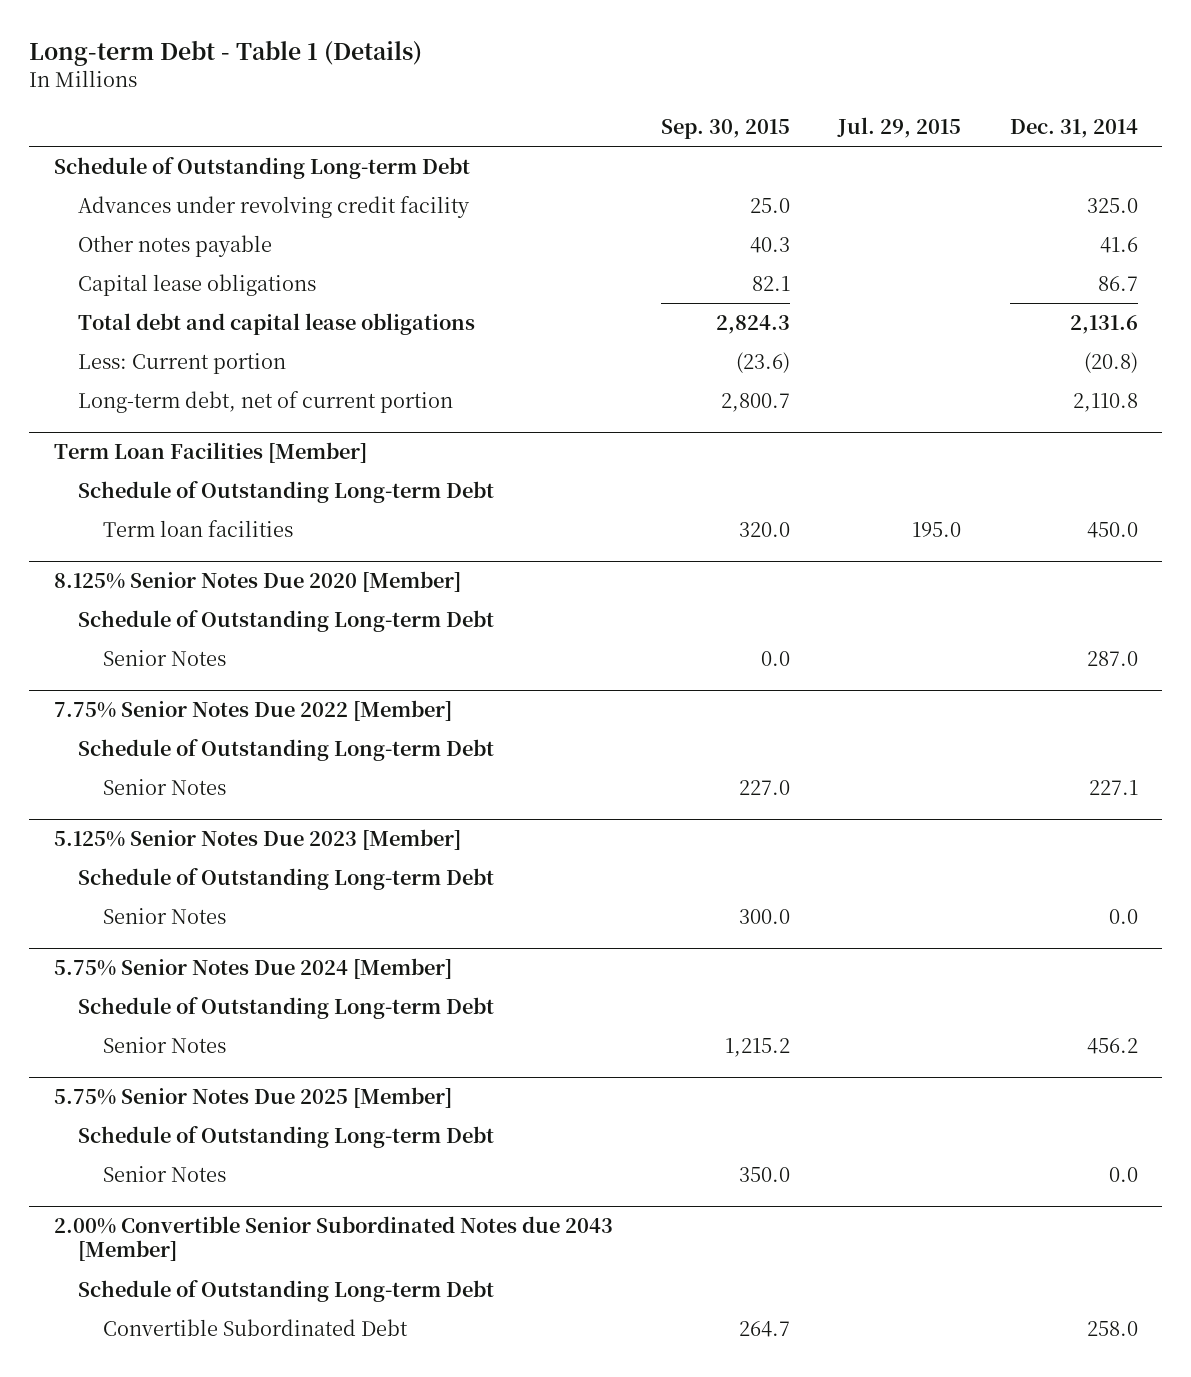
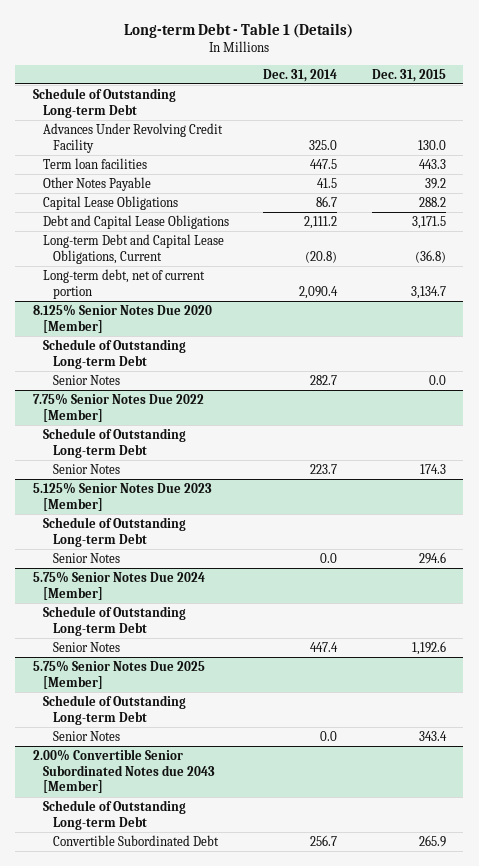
- | Sep. 30, 2015 | Jul. 29, 2015 | Dec. 31, 2014
+ | Dec. 31, 2014 | Dec. 31, 2015
- Advances under revolving credit facility | 25.0 | | 325.0
- Other notes payable | 40.3 | | 41.6
- Capital lease obligations | 82.1 | | 86.7
- Total debt and capital lease obligations | 2,824.3 | | 2,131.6
- Less: Current portion | (23.6) | | (20.8)
- Long-term debt, net of current portion | 2,800.7 | | 2,110.8
- Term Loan Facilities [Member]
- Schedule of Outstanding Long-term Debt
- Term loan facilities | 320.0 | 195.0 | 450.0
+ Advances Under Revolving Credit Facility | 325.0 | 130.0
+ Term loan facilities | 447.5 | 443.3
+ Other Notes Payable | 41.5 | 39.2
+ Capital Lease Obligations | 86.7 | 288.2
+ Debt and Capital Lease Obligations | 2,111.2 | 3,171.5
+ Long-term Debt and Capital Lease Obligations, Current | (20.8) | (36.8)
+ Long-term debt, net of current portion | 2,090.4 | 3,134.7
@ 8.125% Senior Notes Due 2020 [Member]
- Senior Notes | 0.0 | | 287.0
+ Senior Notes | 282.7 | 0.0
@ 7.75% Senior Notes Due 2022 [Member]
- Senior Notes | 227.0 | | 227.1
+ Senior Notes | 223.7 | 174.3
@ 5.75% Senior Notes Due 2024 [Member]
- Senior Notes | 1,215.2 | | 456.2
+ Senior Notes | 447.4 | 1,192.6
@ 2.00% Convertible Senior Subordinated Notes due 2043 [Member]
- Convertible Subordinated Debt | 264.7 | | 258.0
+ Convertible Subordinated Debt | 256.7 | 265.9

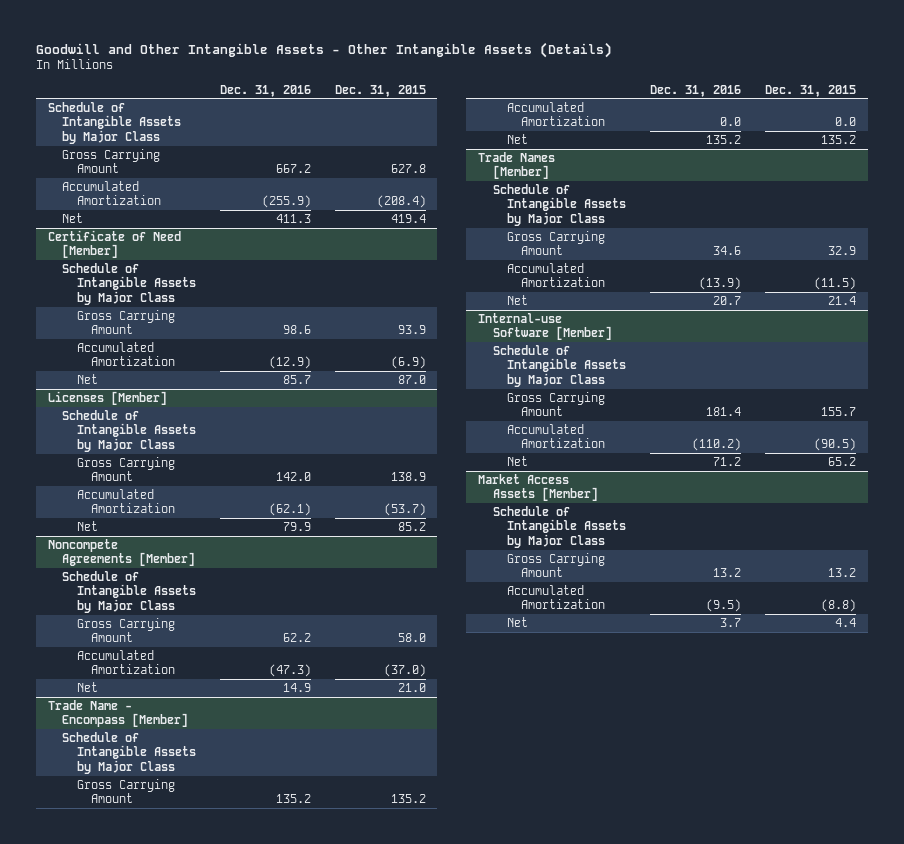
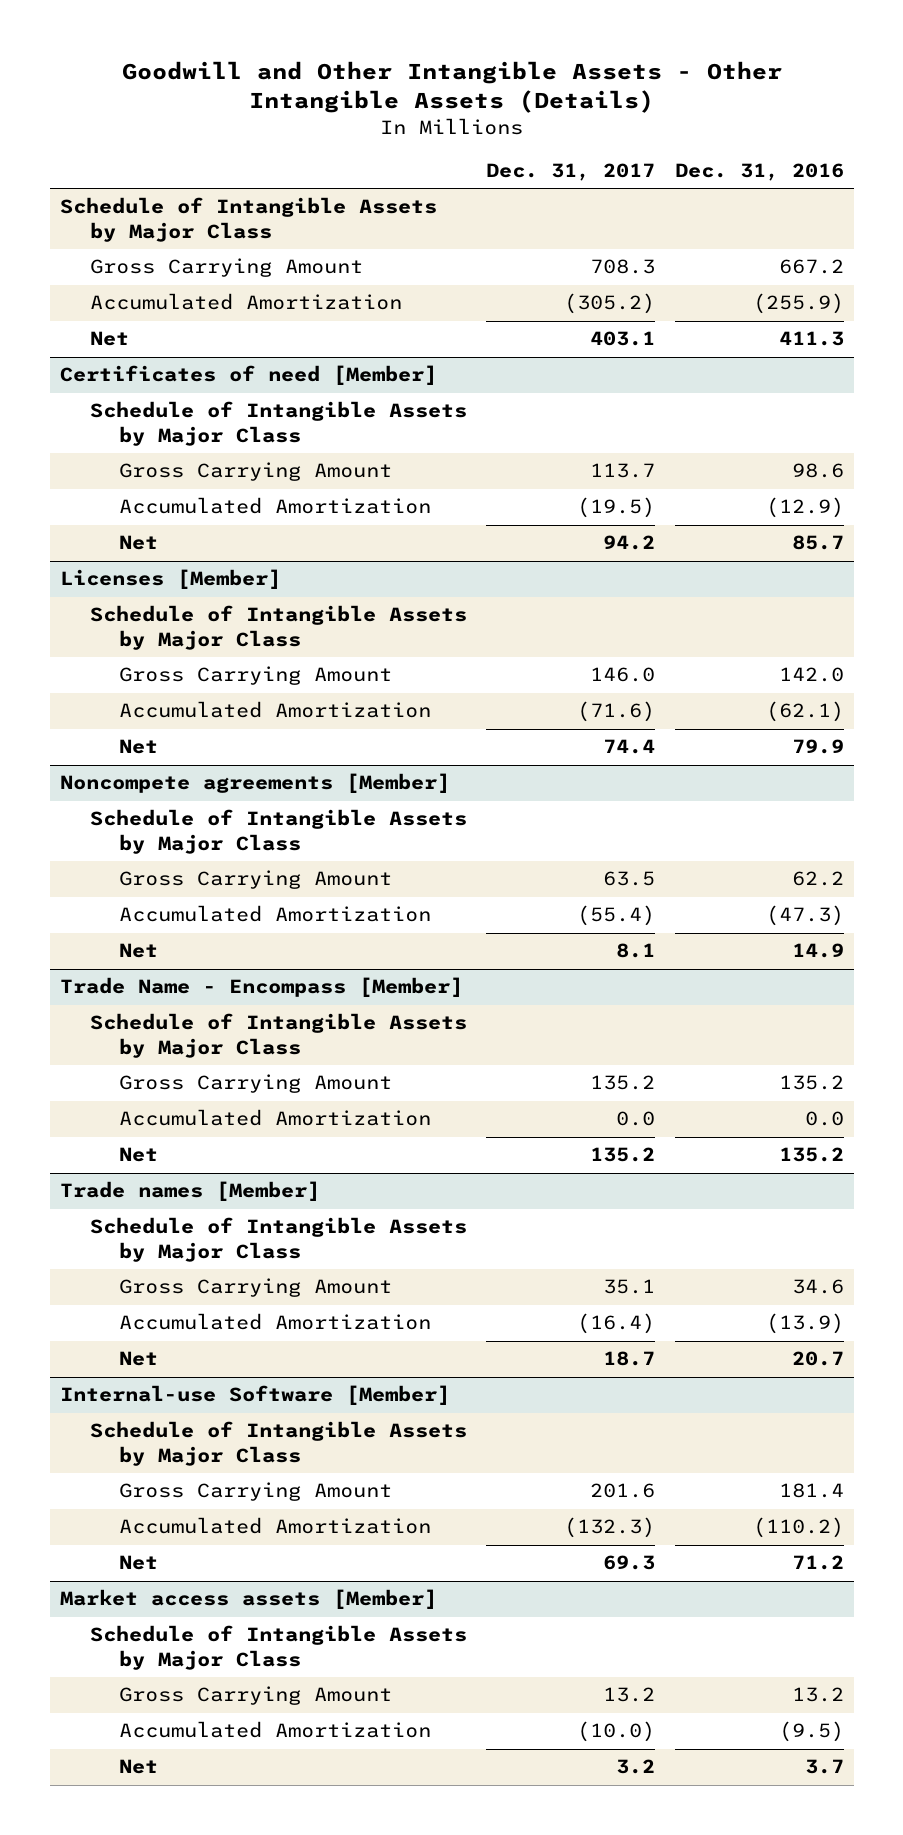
- | Dec. 31, 2016 | Dec. 31, 2015
+ | Dec. 31, 2017 | Dec. 31, 2016
- Certificate of Need [Member]
+ Certificates of need [Member]
- Noncompete Agreements [Member]
+ Noncompete agreements [Member]
- Trade Names [Member]
+ Trade names [Member]
- Market Access Assets [Member]
+ Market access assets [Member]

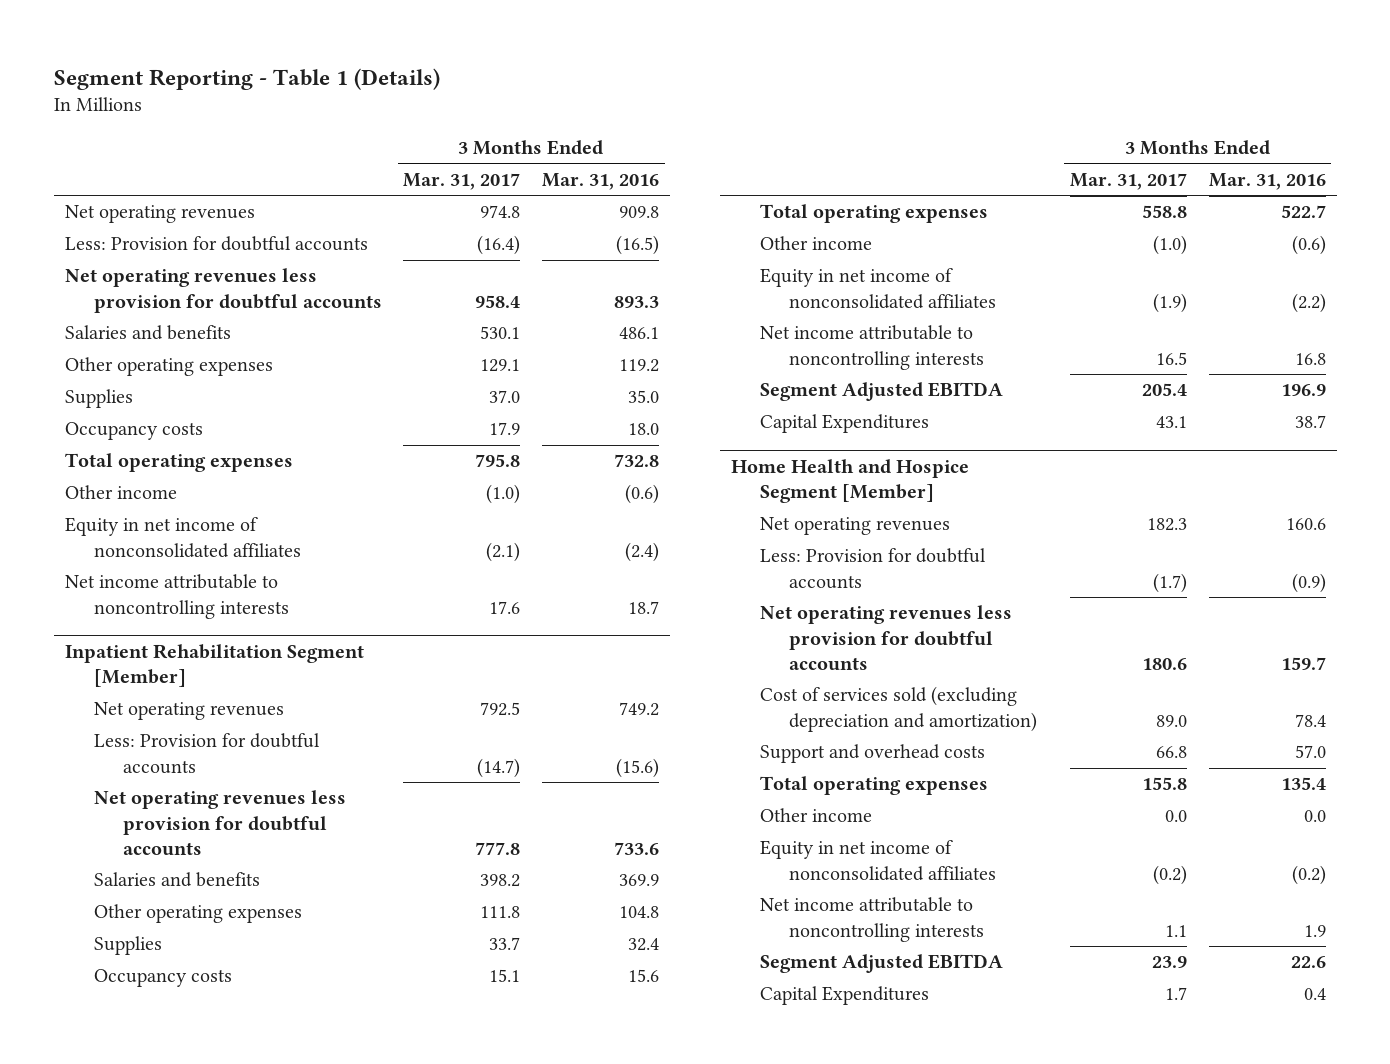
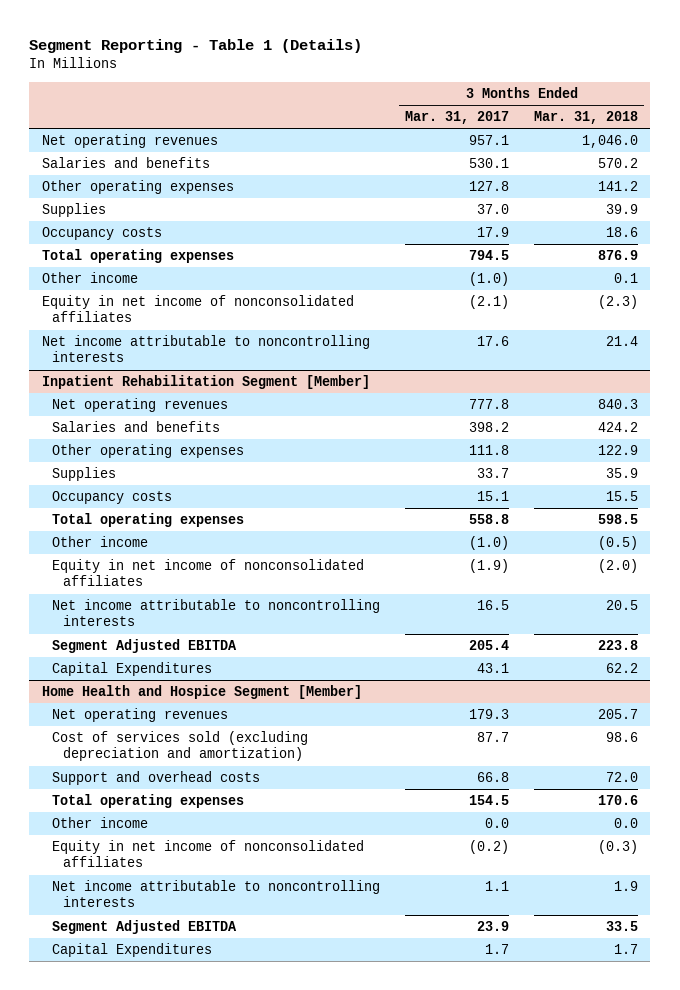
- | 3 Months Ended Mar. 31, 2017 | 3 Months Ended Mar. 31, 2016
+ | 3 Months Ended Mar. 31, 2017 | 3 Months Ended Mar. 31, 2018
- Net operating revenues | 974.8 | 909.8
- Less: Provision for doubtful accounts | (16.4) | (16.5)
- Net operating revenues less provision for doubtful accounts | 958.4 | 893.3
+ Net operating revenues | 957.1 | 1,046.0
- Other operating expenses | 129.1 | 119.2
+ Other operating expenses | 127.8 | 141.2
- Total operating expenses | 795.8 | 732.8
+ Total operating expenses | 794.5 | 876.9
@ Inpatient Rehabilitation Segment [Member]
- Net operating revenues | 792.5 | 749.2
- Less: Provision for doubtful accounts | (14.7) | (15.6)
- Net operating revenues less provision for doubtful accounts | 777.8 | 733.6
+ Net operating revenues | 777.8 | 840.3
@ Home Health and Hospice Segment [Member]
- Net operating revenues | 182.3 | 160.6
- Less: Provision for doubtful accounts | (1.7) | (0.9)
- Net operating revenues less provision for doubtful accounts | 180.6 | 159.7
- Cost of services sold (excluding depreciation and amortization) | 89.0 | 78.4
+ Net operating revenues | 179.3 | 205.7
+ Cost of services sold (excluding depreciation and amortization) | 87.7 | 98.6
- Total operating expenses | 155.8 | 135.4
+ Total operating expenses | 154.5 | 170.6

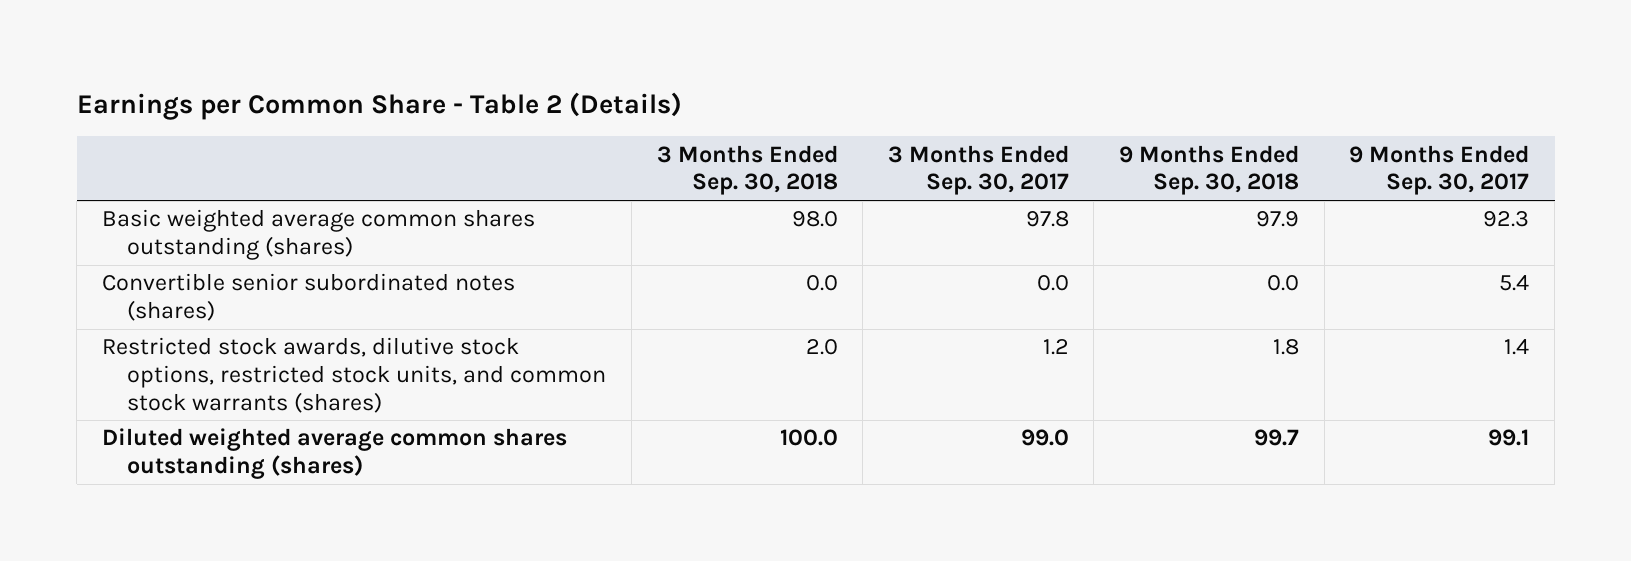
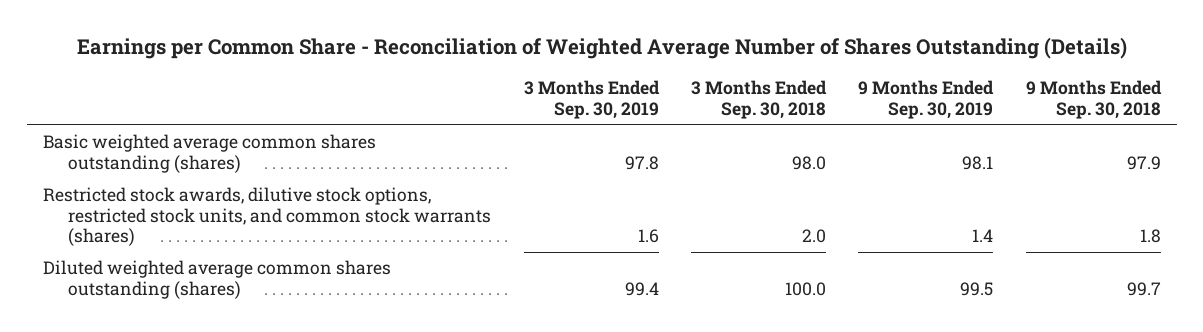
- Earnings per Common Share - Table 2 (Details)
+ Earnings per Common Share - Reconciliation of Weighted Average Number of Shares Outstanding (Details)
- | 3 Months Ended Sep. 30, 2018 | 3 Months Ended Sep. 30, 2017 | 9 Months Ended Sep. 30, 2018 | 9 Months Ended Sep. 30, 2017
+ | 3 Months Ended Sep. 30, 2019 | 3 Months Ended Sep. 30, 2018 | 9 Months Ended Sep. 30, 2019 | 9 Months Ended Sep. 30, 2018
- Convertible senior subordinated notes (shares) | 0.0 | 0.0 | 0.0 | 5.4

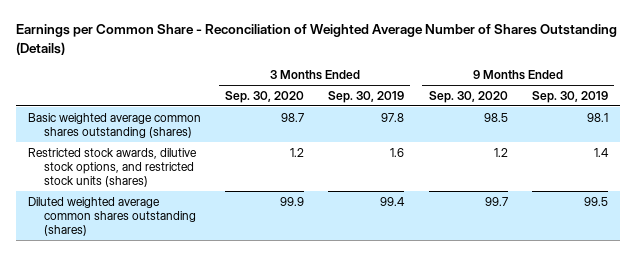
- | 3 Months Ended Sep. 30, 2019 | 3 Months Ended Sep. 30, 2018 | 9 Months Ended Sep. 30, 2019 | 9 Months Ended Sep. 30, 2018
+ | 3 Months Ended Sep. 30, 2020 | 3 Months Ended Sep. 30, 2019 | 9 Months Ended Sep. 30, 2020 | 9 Months Ended Sep. 30, 2019
- Restricted stock awards, dilutive stock options, restricted stock units, and common stock warrants (shares) | 1.6 | 2.0 | 1.4 | 1.8
+ Restricted stock awards, dilutive stock options, and restricted stock units (shares) | 1.2 | 1.6 | 1.2 | 1.4

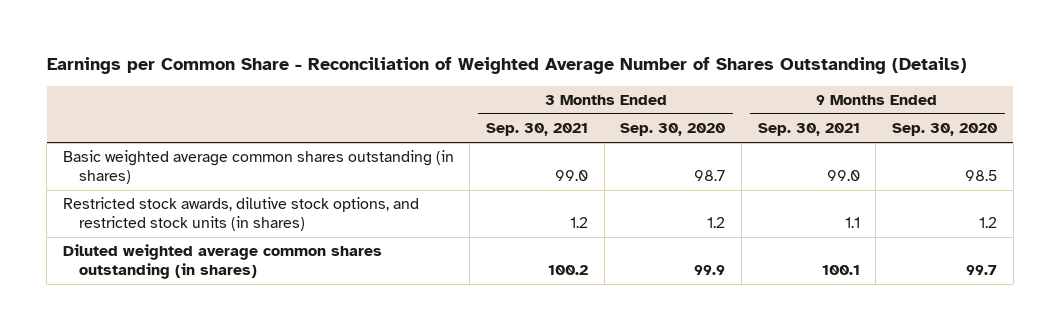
- | 3 Months Ended Sep. 30, 2020 | 3 Months Ended Sep. 30, 2019 | 9 Months Ended Sep. 30, 2020 | 9 Months Ended Sep. 30, 2019
+ | 3 Months Ended Sep. 30, 2021 | 3 Months Ended Sep. 30, 2020 | 9 Months Ended Sep. 30, 2021 | 9 Months Ended Sep. 30, 2020
- Basic weighted average common shares outstanding (shares) | 98.7 | 97.8 | 98.5 | 98.1
- Restricted stock awards, dilutive stock options, and restricted stock units (shares) | 1.2 | 1.6 | 1.2 | 1.4
- Diluted weighted average common shares outstanding (shares) | 99.9 | 99.4 | 99.7 | 99.5
+ Basic weighted average common shares outstanding (in shares) | 99.0 | 98.7 | 99.0 | 98.5
+ Restricted stock awards, dilutive stock options, and restricted stock units (in shares) | 1.2 | 1.2 | 1.1 | 1.2
+ Diluted weighted average common shares outstanding (in shares) | 100.2 | 99.9 | 100.1 | 99.7

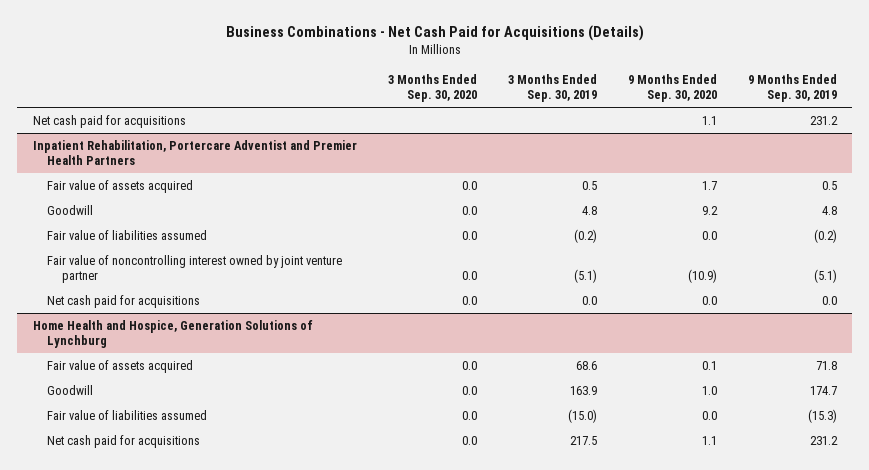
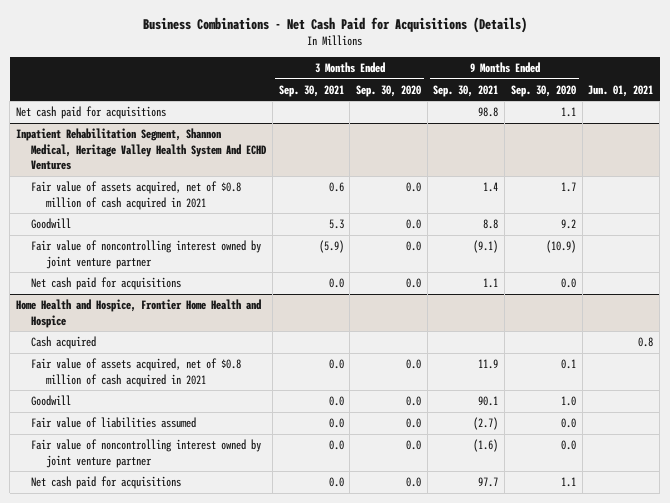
- | 3 Months Ended Sep. 30, 2020 | 3 Months Ended Sep. 30, 2019 | 9 Months Ended Sep. 30, 2020 | 9 Months Ended Sep. 30, 2019
+ | 3 Months Ended Sep. 30, 2021 | 3 Months Ended Sep. 30, 2020 | 9 Months Ended Sep. 30, 2021 | 9 Months Ended Sep. 30, 2020 | Jun. 01, 2021
- Inpatient Rehabilitation, Portercare Adventist and Premier Health Partners
- Fair value of assets acquired | 0.0 | 0.5 | 1.7 | 0.5
+ Inpatient Rehabilitation Segment, Shannon Medical, Heritage Valley Health System And ECHD Ventures
+ Fair value of assets acquired, net of $0.8 million of cash acquired in 2021 | 0.6 | 0.0 | 1.4 | 1.7 |
- Fair value of liabilities assumed | 0.0 | (0.2) | 0.0 | (0.2)
- Home Health and Hospice, Generation Solutions of Lynchburg
- Fair value of assets acquired | 0.0 | 68.6 | 0.1 | 71.8
+ Home Health and Hospice, Frontier Home Health and Hospice
+ Cash acquired | | | | | 0.8
+ Fair value of assets acquired, net of $0.8 million of cash acquired in 2021 | 0.0 | 0.0 | 11.9 | 0.1 |
+ Fair value of noncontrolling interest owned by joint venture partner | 0.0 | 0.0 | (1.6) | 0.0 |

